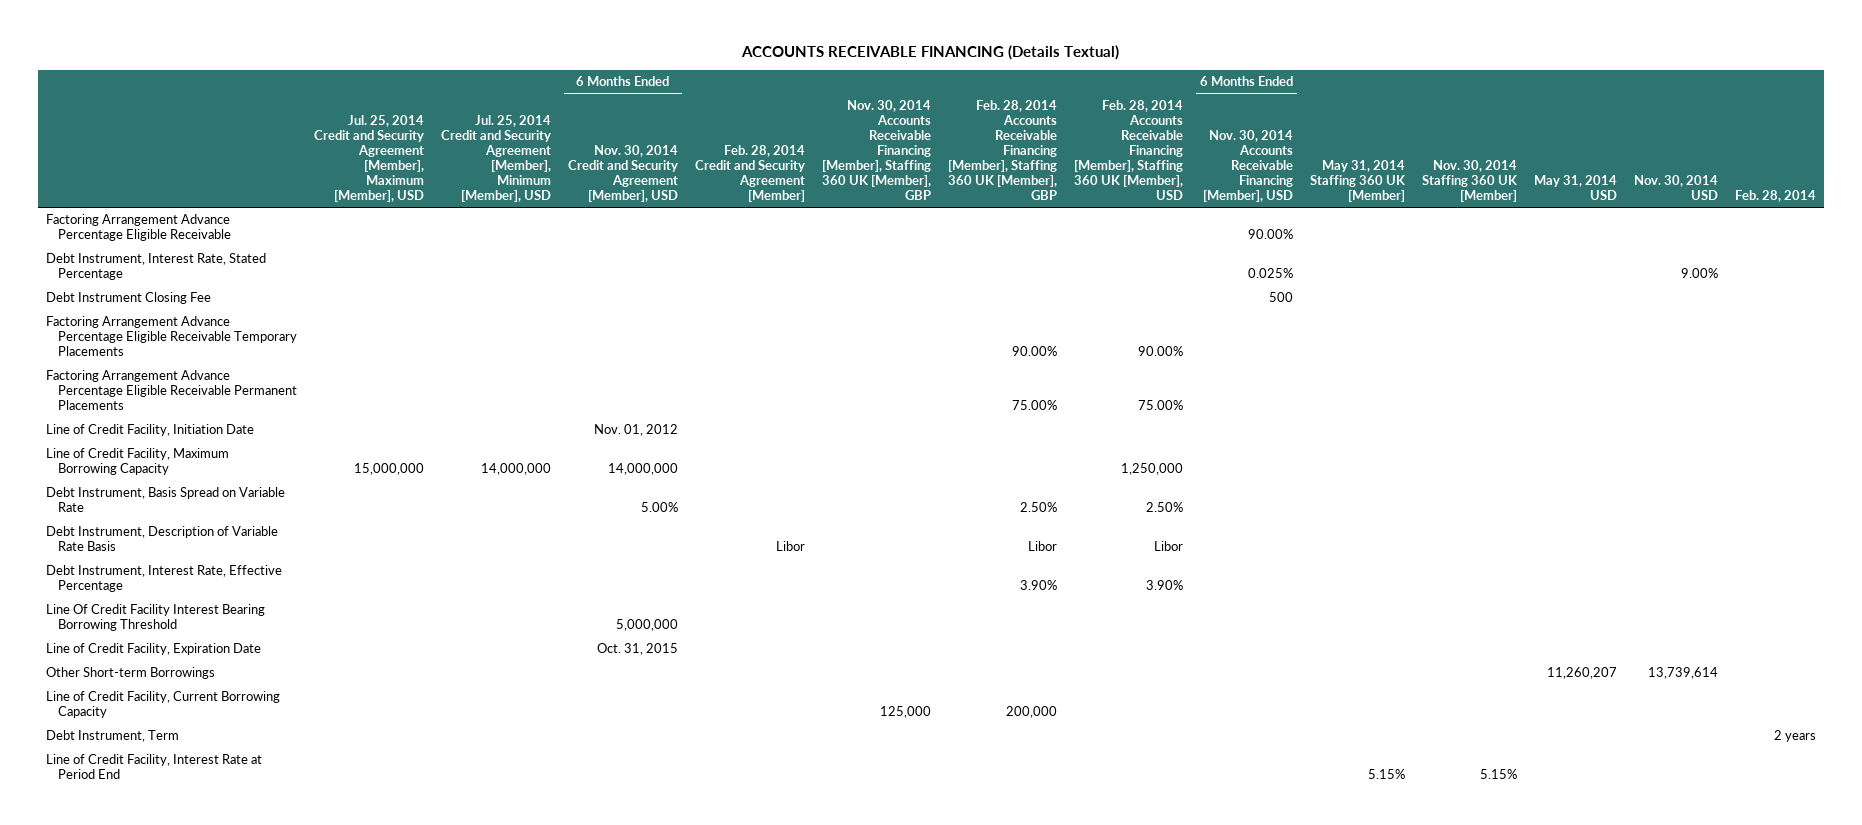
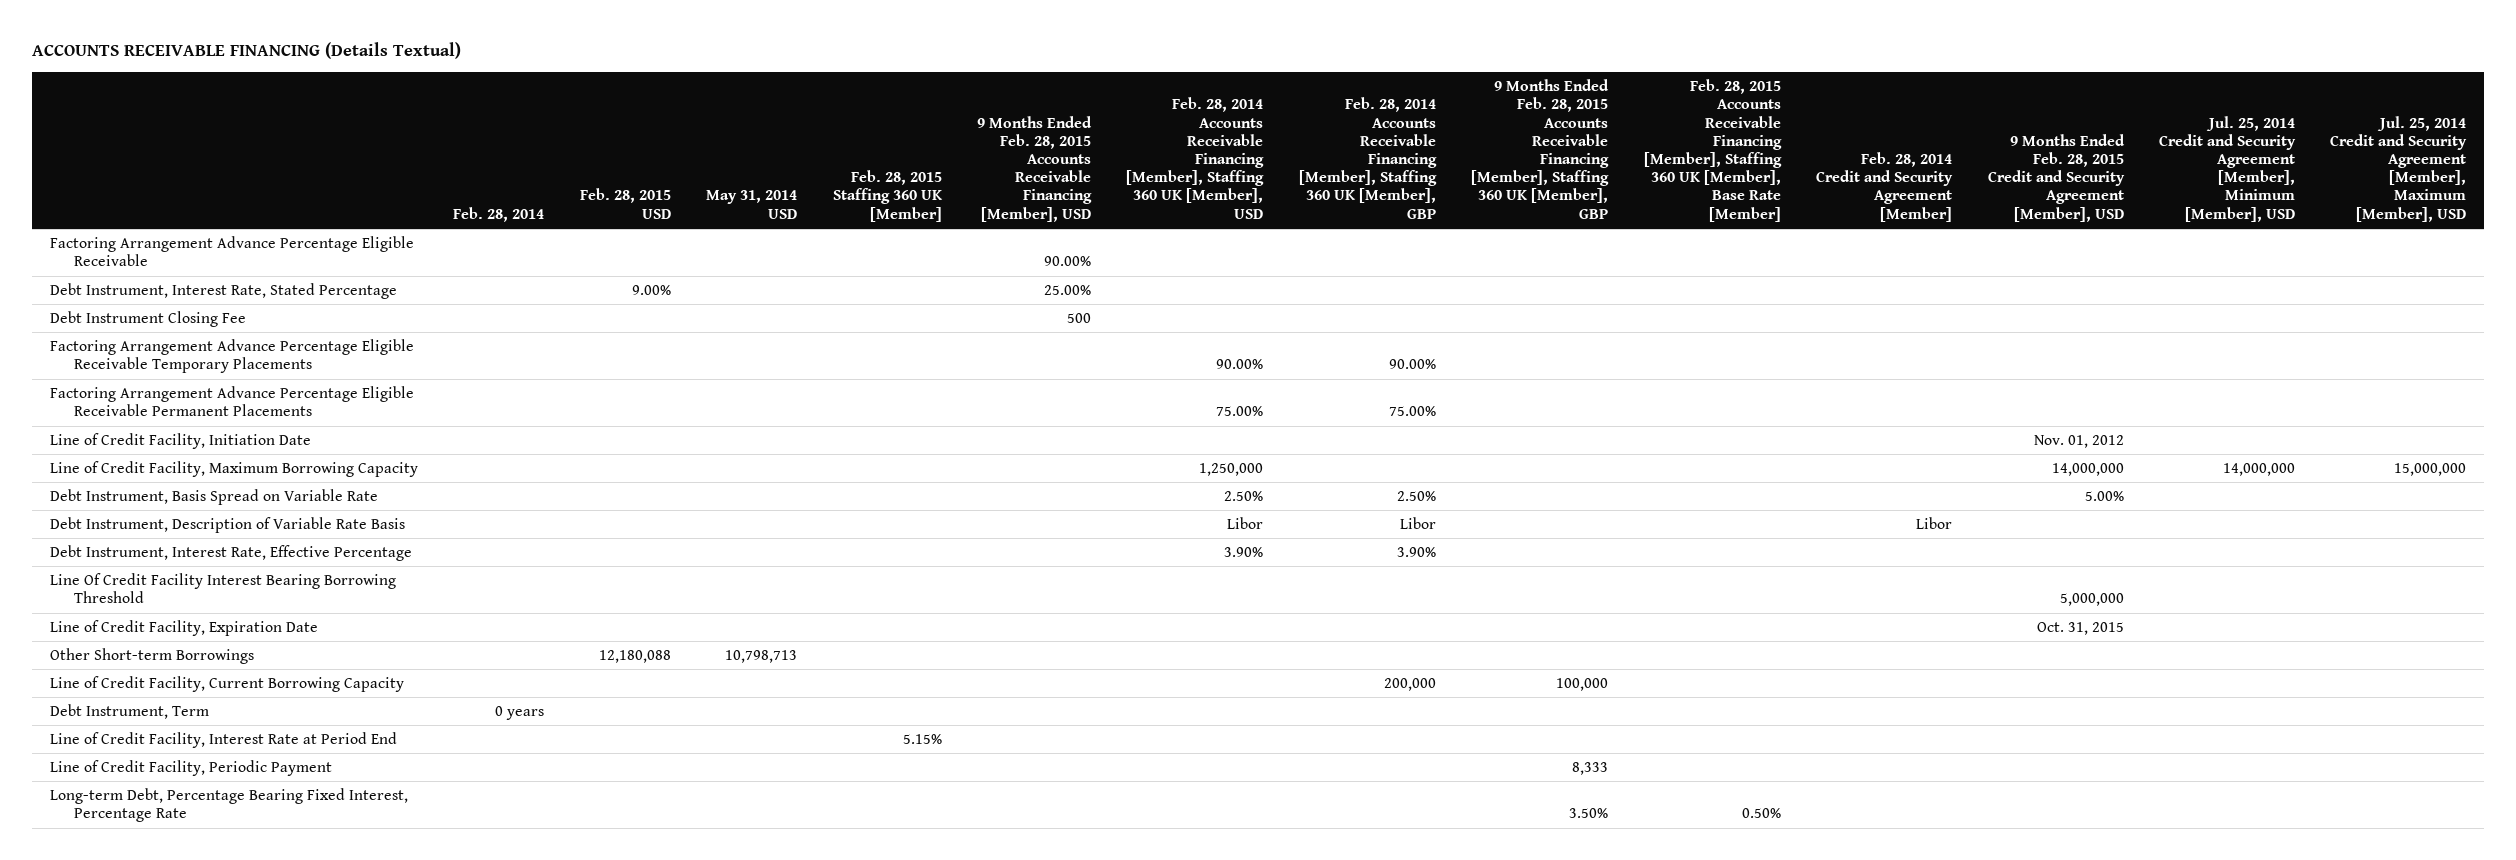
- | Jul. 25, 2014 Credit and Security Agreement [Member], Maximum [Member], USD | Jul. 25, 2014 Credit and Security Agreement [Member], Minimum [Member], USD | 6 Months Ended Nov. 30, 2014 Credit and Security Agreement [Member], USD | Feb. 28, 2014 Credit and Security Agreement [Member] | Nov. 30, 2014 Accounts Receivable Financing [Member], Staffing 360 UK [Member], GBP | Feb. 28, 2014 Accounts Receivable Financing [Member], Staffing 360 UK [Member], GBP | Feb. 28, 2014 Accounts Receivable Financing [Member], Staffing 360 UK [Member], USD | 6 Months Ended Nov. 30, 2014 Accounts Receivable Financing [Member], USD | May 31, 2014 Staffing 360 UK [Member] | Nov. 30, 2014 Staffing 360 UK [Member] | May 31, 2014 USD | Nov. 30, 2014 USD | Feb. 28, 2014
+ | Feb. 28, 2014 | Feb. 28, 2015 USD | May 31, 2014 USD | Feb. 28, 2015 Staffing 360 UK [Member] | 9 Months Ended Feb. 28, 2015 Accounts Receivable Financing [Member], USD | Feb. 28, 2014 Accounts Receivable Financing [Member], Staffing 360 UK [Member], USD | Feb. 28, 2014 Accounts Receivable Financing [Member], Staffing 360 UK [Member], GBP | 9 Months Ended Feb. 28, 2015 Accounts Receivable Financing [Member], Staffing 360 UK [Member], GBP | Feb. 28, 2015 Accounts Receivable Financing [Member], Staffing 360 UK [Member], Base Rate [Member] | Feb. 28, 2014 Credit and Security Agreement [Member] | 9 Months Ended Feb. 28, 2015 Credit and Security Agreement [Member], USD | Jul. 25, 2014 Credit and Security Agreement [Member], Minimum [Member], USD | Jul. 25, 2014 Credit and Security Agreement [Member], Maximum [Member], USD
- Other Short-term Borrowings | | | | | | | | | | | 11,260,207 | 13,739,614 |
+ Other Short-term Borrowings | | 12,180,088 | 10,798,713 | | | | | | | | | |
- Debt Instrument, Term | | | | | | | | | | | | | 2 years
+ Debt Instrument, Term | 0 years | | | | | | | | | | | |
+ Line of Credit Facility, Periodic Payment | | | | | | | | 8,333 | | | | |
+ Long-term Debt, Percentage Bearing Fixed Interest, Percentage Rate | | | | | | | | 3.50% | 0.50% | | | |

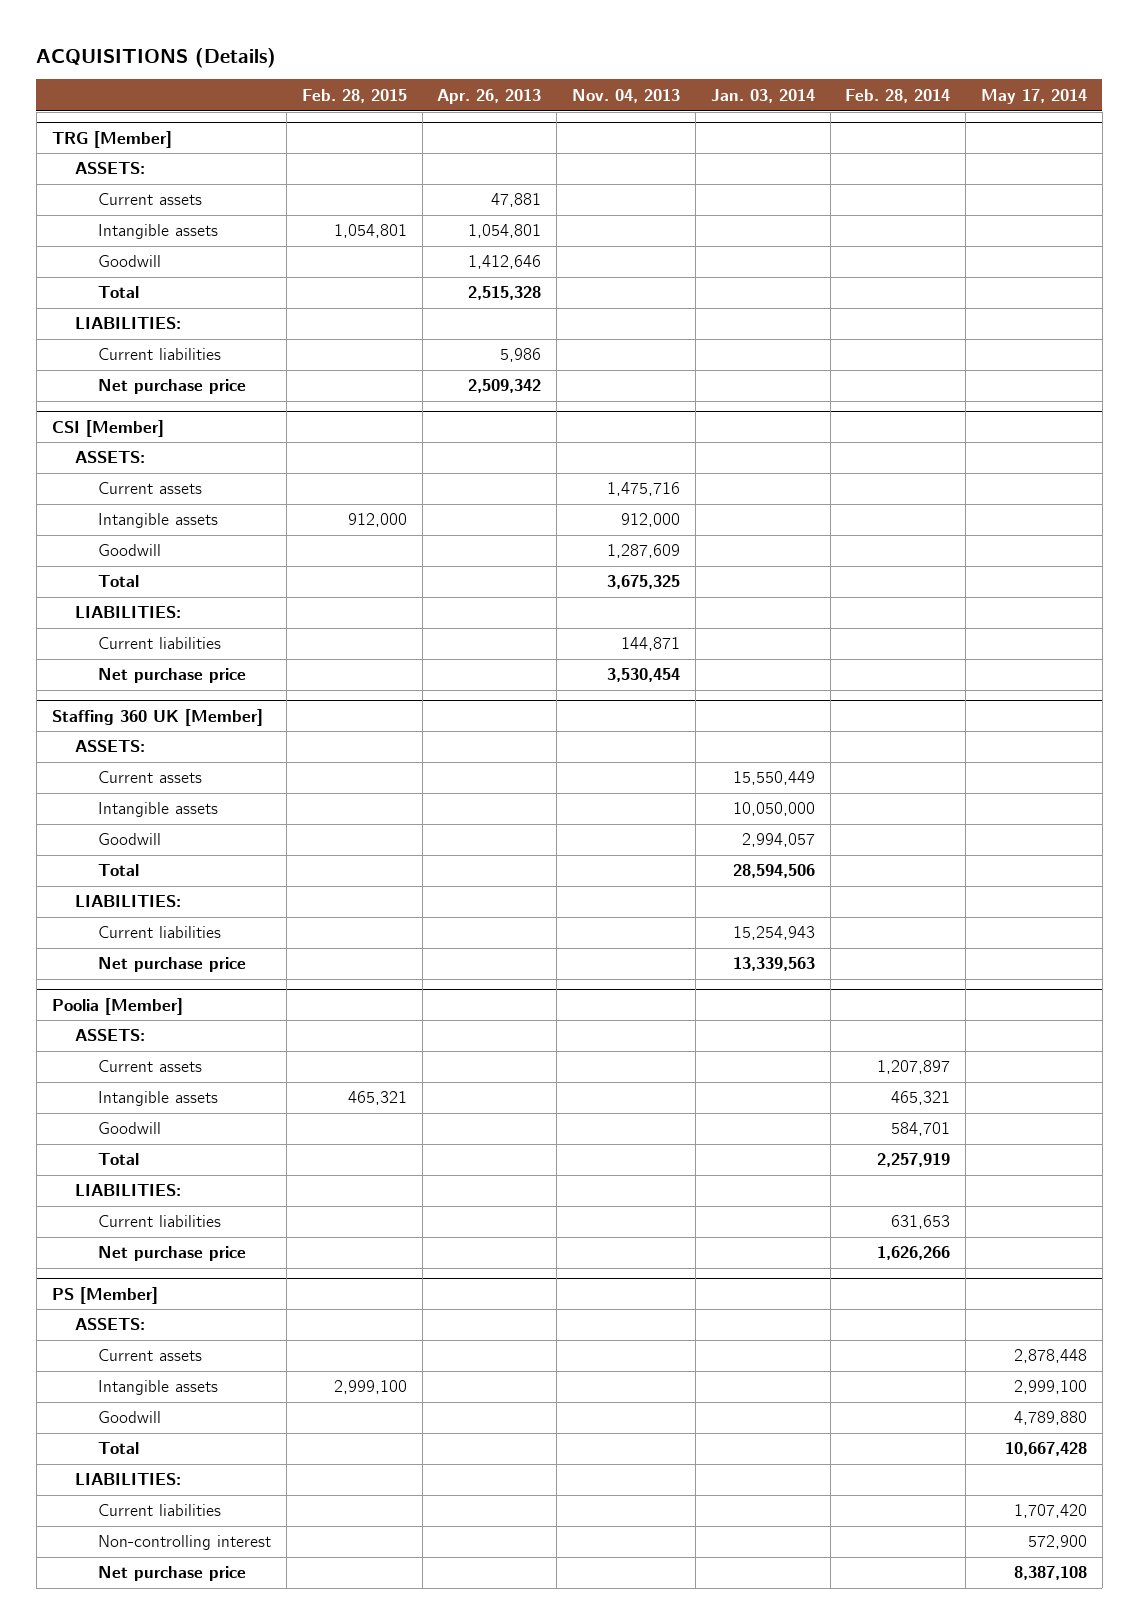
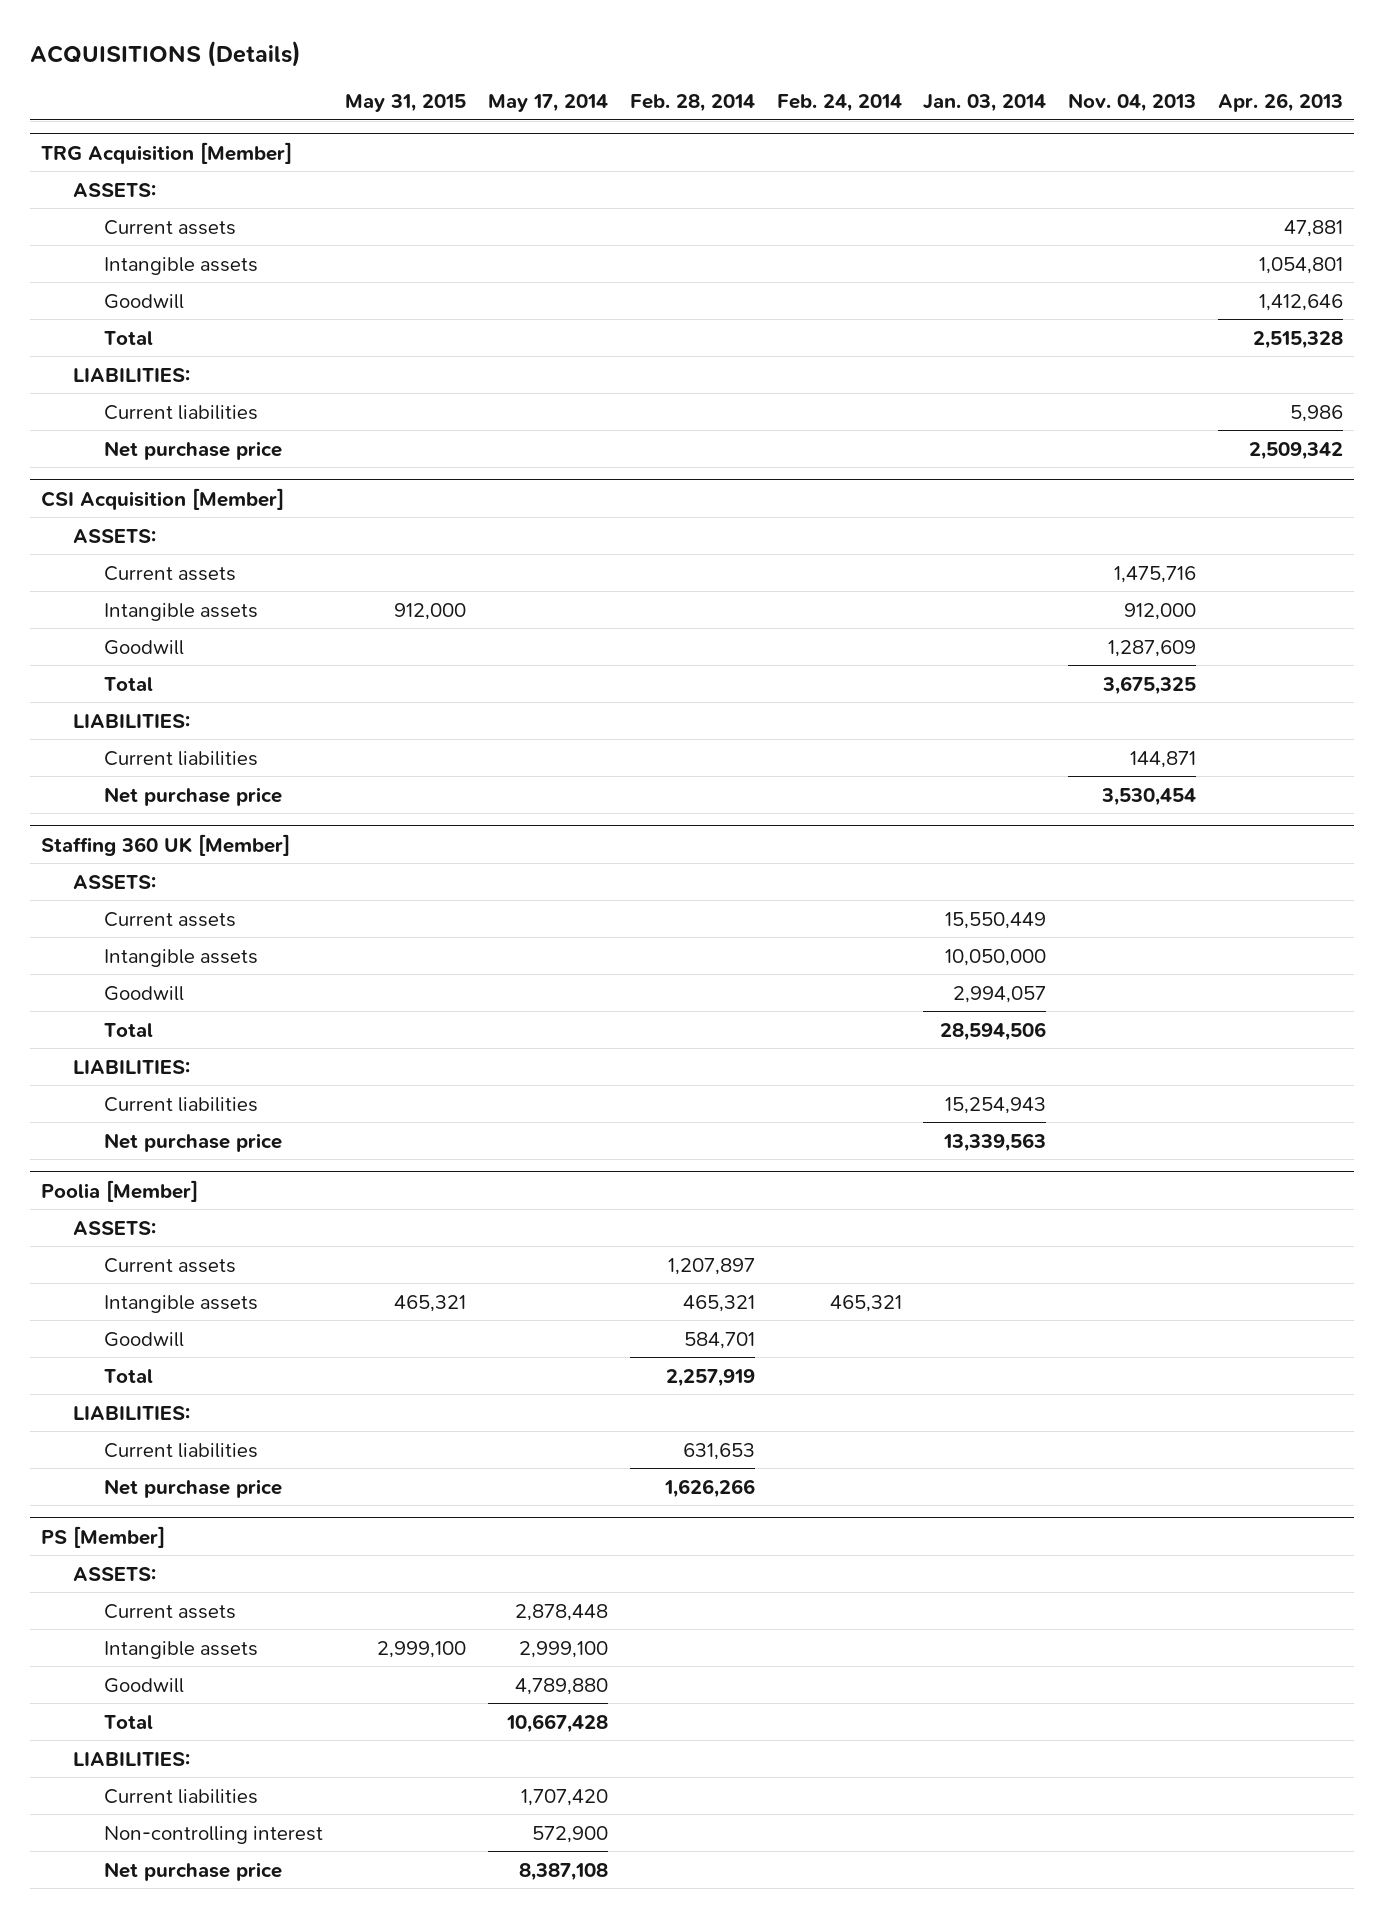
- | Feb. 28, 2015 | Apr. 26, 2013 | Nov. 04, 2013 | Jan. 03, 2014 | Feb. 28, 2014 | May 17, 2014
+ | May 31, 2015 | May 17, 2014 | Feb. 28, 2014 | Feb. 24, 2014 | Jan. 03, 2014 | Nov. 04, 2013 | Apr. 26, 2013
- TRG [Member]
+ TRG Acquisition [Member]
- CSI [Member]
+ CSI Acquisition [Member]

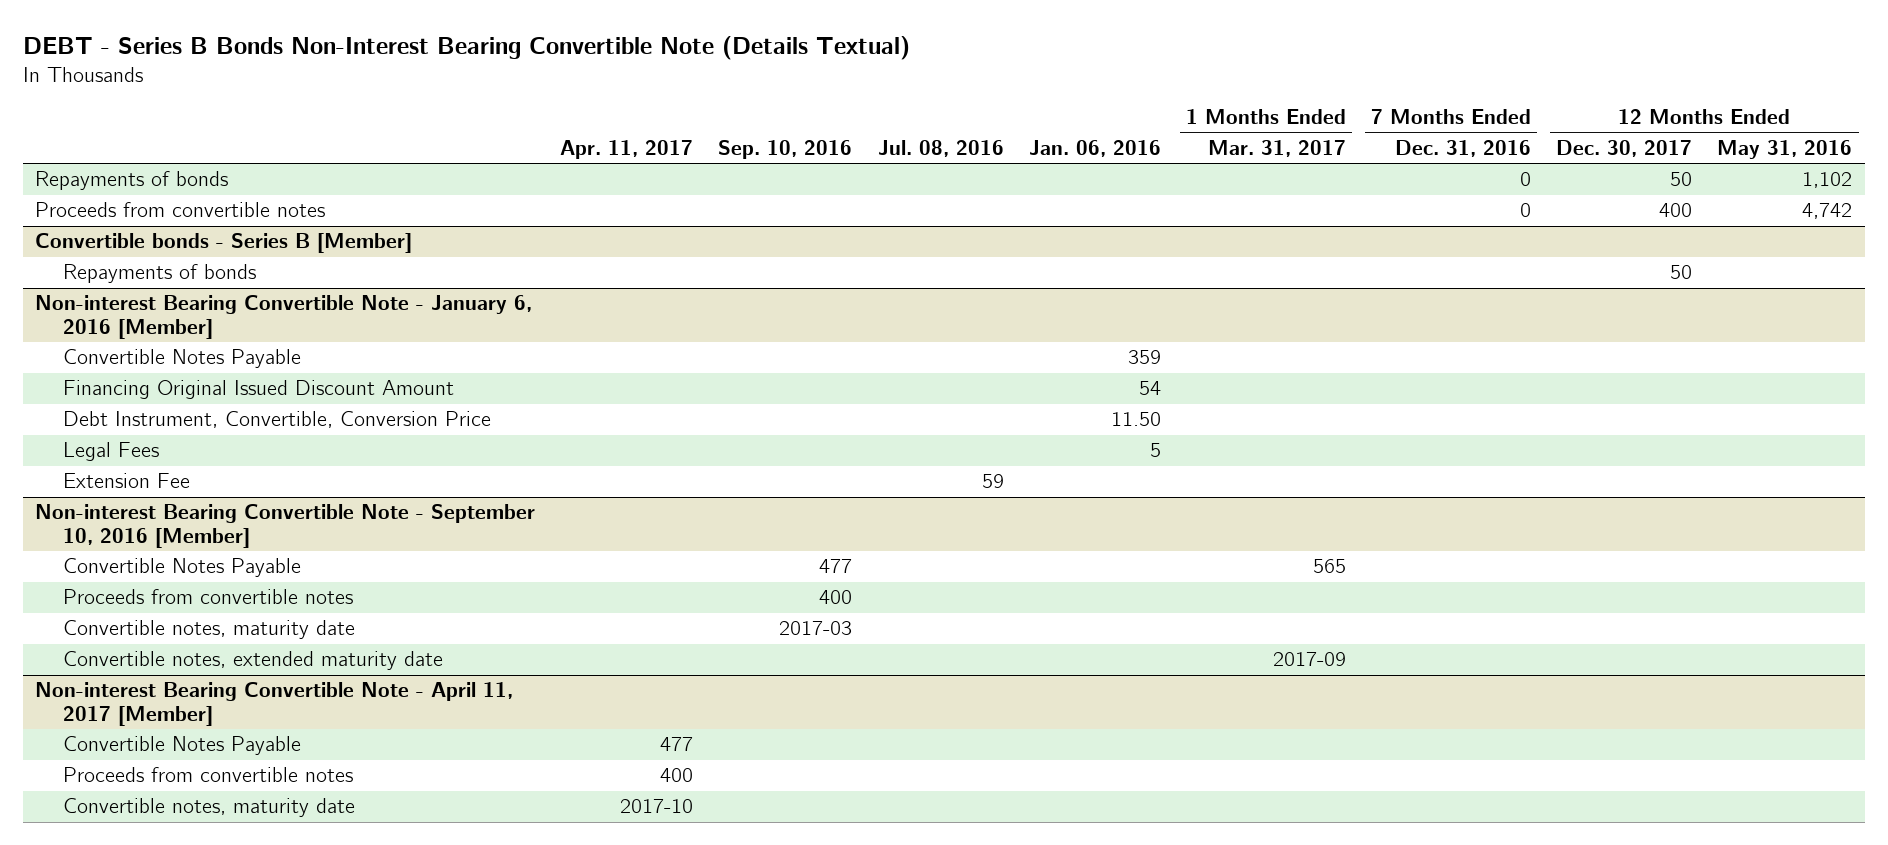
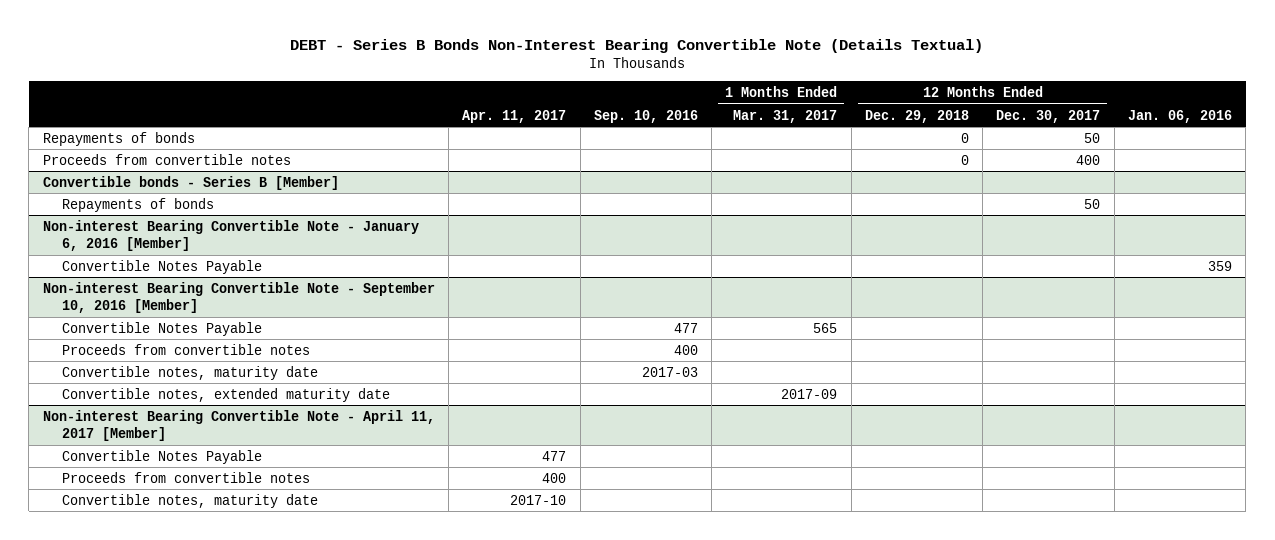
- | Apr. 11, 2017 | Sep. 10, 2016 | Jul. 08, 2016 | Jan. 06, 2016 | 1 Months Ended Mar. 31, 2017 | 7 Months Ended Dec. 31, 2016 | 12 Months Ended Dec. 30, 2017 | 12 Months Ended May 31, 2016
+ | Apr. 11, 2017 | Sep. 10, 2016 | 1 Months Ended Mar. 31, 2017 | 12 Months Ended Dec. 29, 2018 | 12 Months Ended Dec. 30, 2017 | Jan. 06, 2016
@ Non-interest Bearing Convertible Note - January 6, 2016 [Member]
- Financing Original Issued Discount Amount | | | | 54 | | | |
- Debt Instrument, Convertible, Conversion Price | | | | 11.50 | | | |
- Legal Fees | | | | 5 | | | |
- Extension Fee | | | 59 | | | | |

